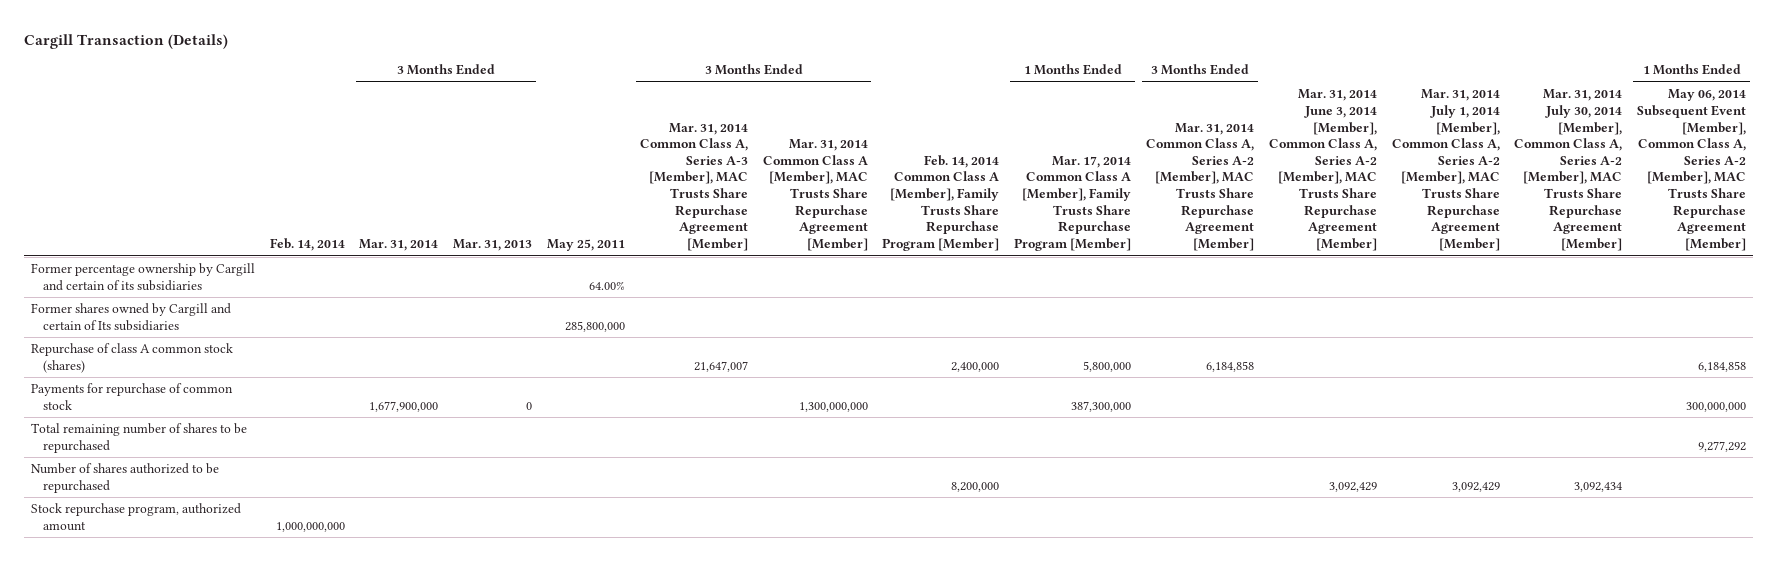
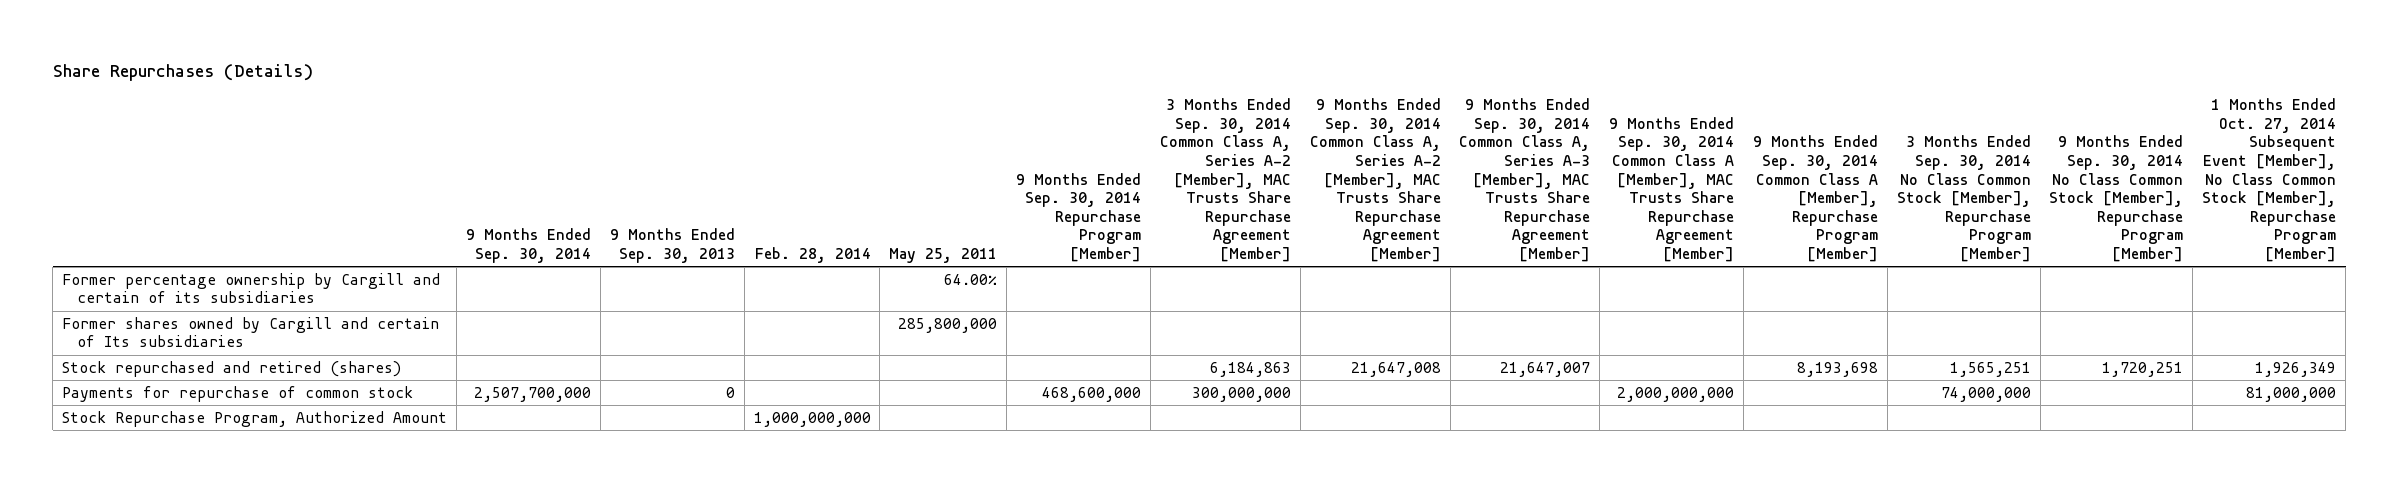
- Cargill Transaction (Details)
+ Share Repurchases (Details)
- | Feb. 14, 2014 | 3 Months Ended Mar. 31, 2014 | 3 Months Ended Mar. 31, 2013 | May 25, 2011 | 3 Months Ended Mar. 31, 2014 Common Class A, Series A-3 [Member], MAC Trusts Share Repurchase Agreement [Member] | 3 Months Ended Mar. 31, 2014 Common Class A [Member], MAC Trusts Share Repurchase Agreement [Member] | Feb. 14, 2014 Common Class A [Member], Family Trusts Share Repurchase Program [Member] | 1 Months Ended Mar. 17, 2014 Common Class A [Member], Family Trusts Share Repurchase Program [Member] | 3 Months Ended Mar. 31, 2014 Common Class A, Series A-2 [Member], MAC Trusts Share Repurchase Agreement [Member] | Mar. 31, 2014 June 3, 2014 [Member], Common Class A, Series A-2 [Member], MAC Trusts Share Repurchase Agreement [Member] | Mar. 31, 2014 July 1, 2014 [Member], Common Class A, Series A-2 [Member], MAC Trusts Share Repurchase Agreement [Member] | Mar. 31, 2014 July 30, 2014 [Member], Common Class A, Series A-2 [Member], MAC Trusts Share Repurchase Agreement [Member] | 1 Months Ended May 06, 2014 Subsequent Event [Member], Common Class A, Series A-2 [Member], MAC Trusts Share Repurchase Agreement [Member]
+ | 9 Months Ended Sep. 30, 2014 | 9 Months Ended Sep. 30, 2013 | Feb. 28, 2014 | May 25, 2011 | 9 Months Ended Sep. 30, 2014 Repurchase Program [Member] | 3 Months Ended Sep. 30, 2014 Common Class A, Series A-2 [Member], MAC Trusts Share Repurchase Agreement [Member] | 9 Months Ended Sep. 30, 2014 Common Class A, Series A-2 [Member], MAC Trusts Share Repurchase Agreement [Member] | 9 Months Ended Sep. 30, 2014 Common Class A, Series A-3 [Member], MAC Trusts Share Repurchase Agreement [Member] | 9 Months Ended Sep. 30, 2014 Common Class A [Member], MAC Trusts Share Repurchase Agreement [Member] | 9 Months Ended Sep. 30, 2014 Common Class A [Member], Repurchase Program [Member] | 3 Months Ended Sep. 30, 2014 No Class Common Stock [Member], Repurchase Program [Member] | 9 Months Ended Sep. 30, 2014 No Class Common Stock [Member], Repurchase Program [Member] | 1 Months Ended Oct. 27, 2014 Subsequent Event [Member], No Class Common Stock [Member], Repurchase Program [Member]
- Repurchase of class A common stock (shares) | | | | | 21,647,007 | | 2,400,000 | 5,800,000 | 6,184,858 | | | | 6,184,858
+ Stock repurchased and retired (shares) | | | | | | 6,184,863 | 21,647,008 | 21,647,007 | | 8,193,698 | 1,565,251 | 1,720,251 | 1,926,349
- Total remaining number of shares to be repurchased | | | | | | | | | | | | | 9,277,292
- Number of shares authorized to be repurchased | | | | | | | 8,200,000 | | | 3,092,429 | 3,092,429 | 3,092,434 |
- Stock repurchase program, authorized amount | 1,000,000,000 | | | | | | | | | | | |
+ Stock Repurchase Program, Authorized Amount | | | 1,000,000,000 | | | | | | | | | |

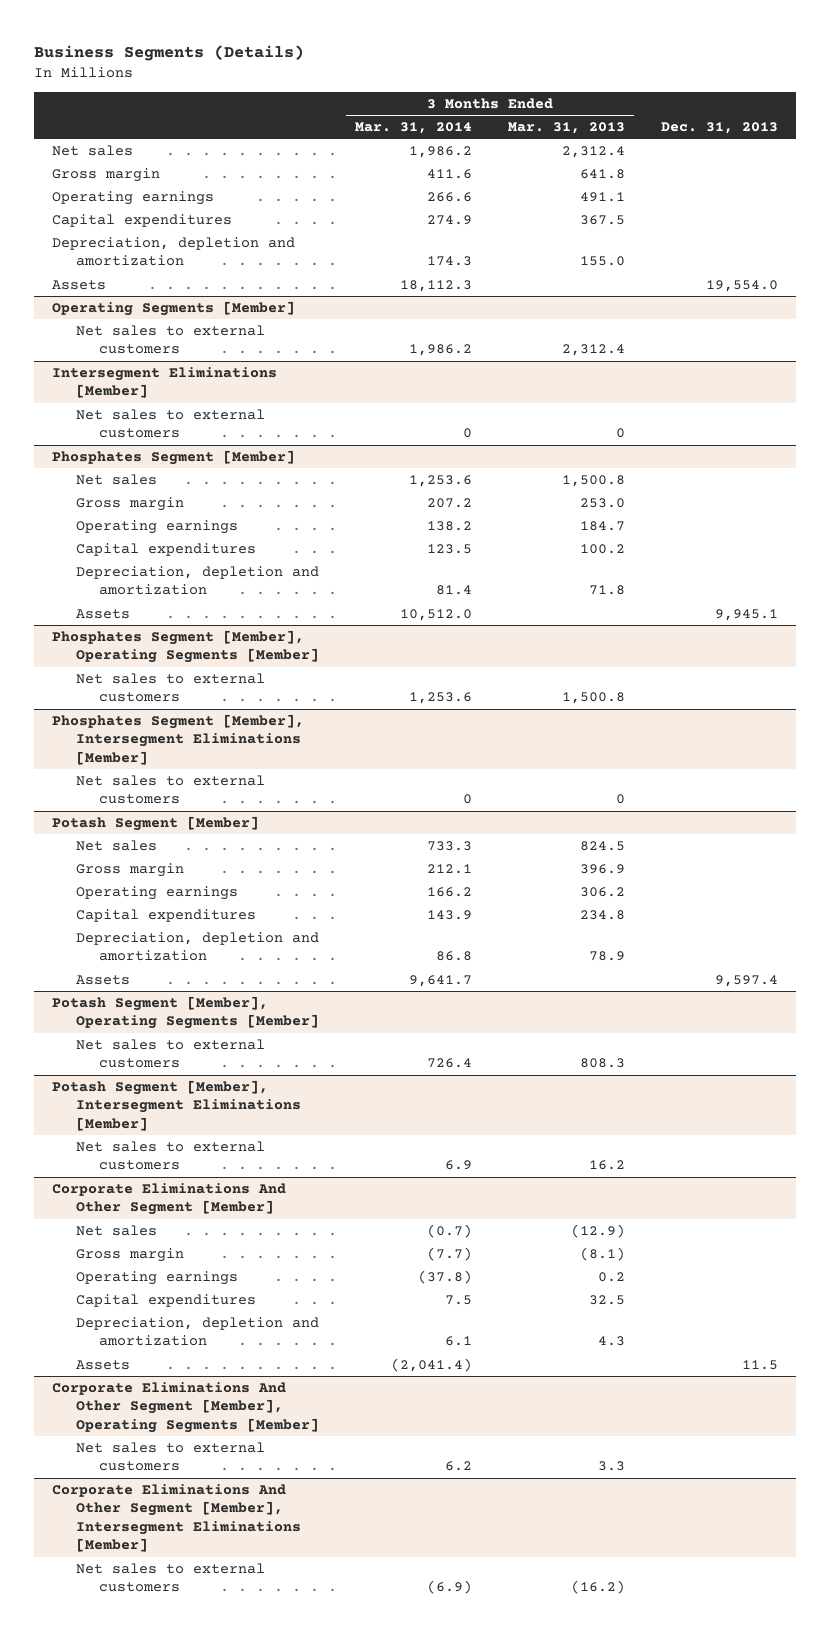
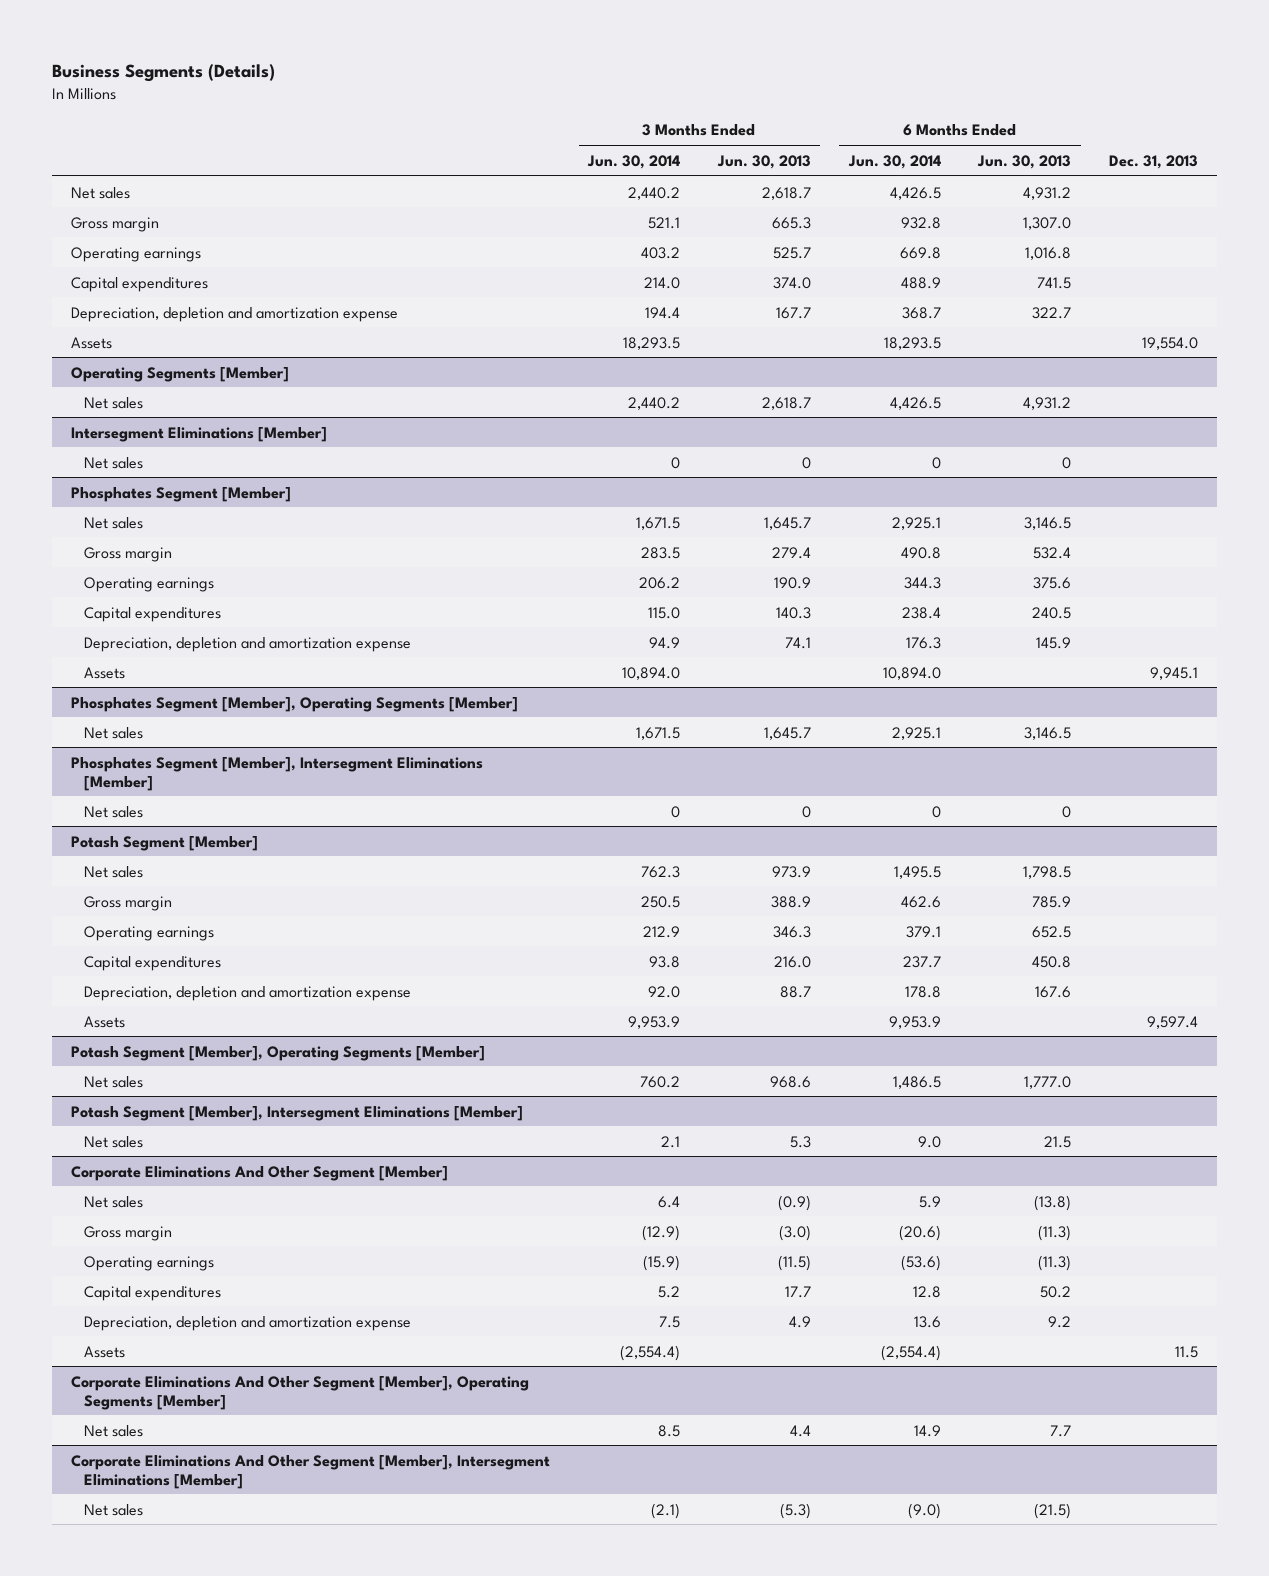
- | 3 Months Ended Mar. 31, 2014 | 3 Months Ended Mar. 31, 2013 | Dec. 31, 2013
+ | 3 Months Ended Jun. 30, 2014 | 3 Months Ended Jun. 30, 2013 | 6 Months Ended Jun. 30, 2014 | 6 Months Ended Jun. 30, 2013 | Dec. 31, 2013
- Depreciation, depletion and amortization | 174.3 | 155.0 |
+ Depreciation, depletion and amortization expense | 194.4 | 167.7 | 368.7 | 322.7 |
@ Operating Segments [Member]
- Net sales to external customers | 1,986.2 | 2,312.4 |
+ Net sales | 2,440.2 | 2,618.7 | 4,426.5 | 4,931.2 |
@ Intersegment Eliminations [Member]
- Net sales to external customers | 0 | 0 |
+ Net sales | 0 | 0 | 0 | 0 |
@ Phosphates Segment [Member]
- Depreciation, depletion and amortization | 81.4 | 71.8 |
+ Depreciation, depletion and amortization expense | 94.9 | 74.1 | 176.3 | 145.9 |
@ Phosphates Segment [Member], Operating Segments [Member]
- Net sales to external customers | 1,253.6 | 1,500.8 |
+ Net sales | 1,671.5 | 1,645.7 | 2,925.1 | 3,146.5 |
@ Phosphates Segment [Member], Intersegment Eliminations [Member]
- Net sales to external customers | 0 | 0 |
+ Net sales | 0 | 0 | 0 | 0 |
@ Potash Segment [Member]
- Depreciation, depletion and amortization | 86.8 | 78.9 |
+ Depreciation, depletion and amortization expense | 92.0 | 88.7 | 178.8 | 167.6 |
@ Potash Segment [Member], Operating Segments [Member]
- Net sales to external customers | 726.4 | 808.3 |
+ Net sales | 760.2 | 968.6 | 1,486.5 | 1,777.0 |
@ Potash Segment [Member], Intersegment Eliminations [Member]
- Net sales to external customers | 6.9 | 16.2 |
+ Net sales | 2.1 | 5.3 | 9.0 | 21.5 |
@ Corporate Eliminations And Other Segment [Member]
- Depreciation, depletion and amortization | 6.1 | 4.3 |
+ Depreciation, depletion and amortization expense | 7.5 | 4.9 | 13.6 | 9.2 |
@ Corporate Eliminations And Other Segment [Member], Operating Segments [Member]
- Net sales to external customers | 6.2 | 3.3 |
+ Net sales | 8.5 | 4.4 | 14.9 | 7.7 |
@ Corporate Eliminations And Other Segment [Member], Intersegment Eliminations [Member]
- Net sales to external customers | (6.9) | (16.2) |
+ Net sales | (2.1) | (5.3) | (9.0) | (21.5) |

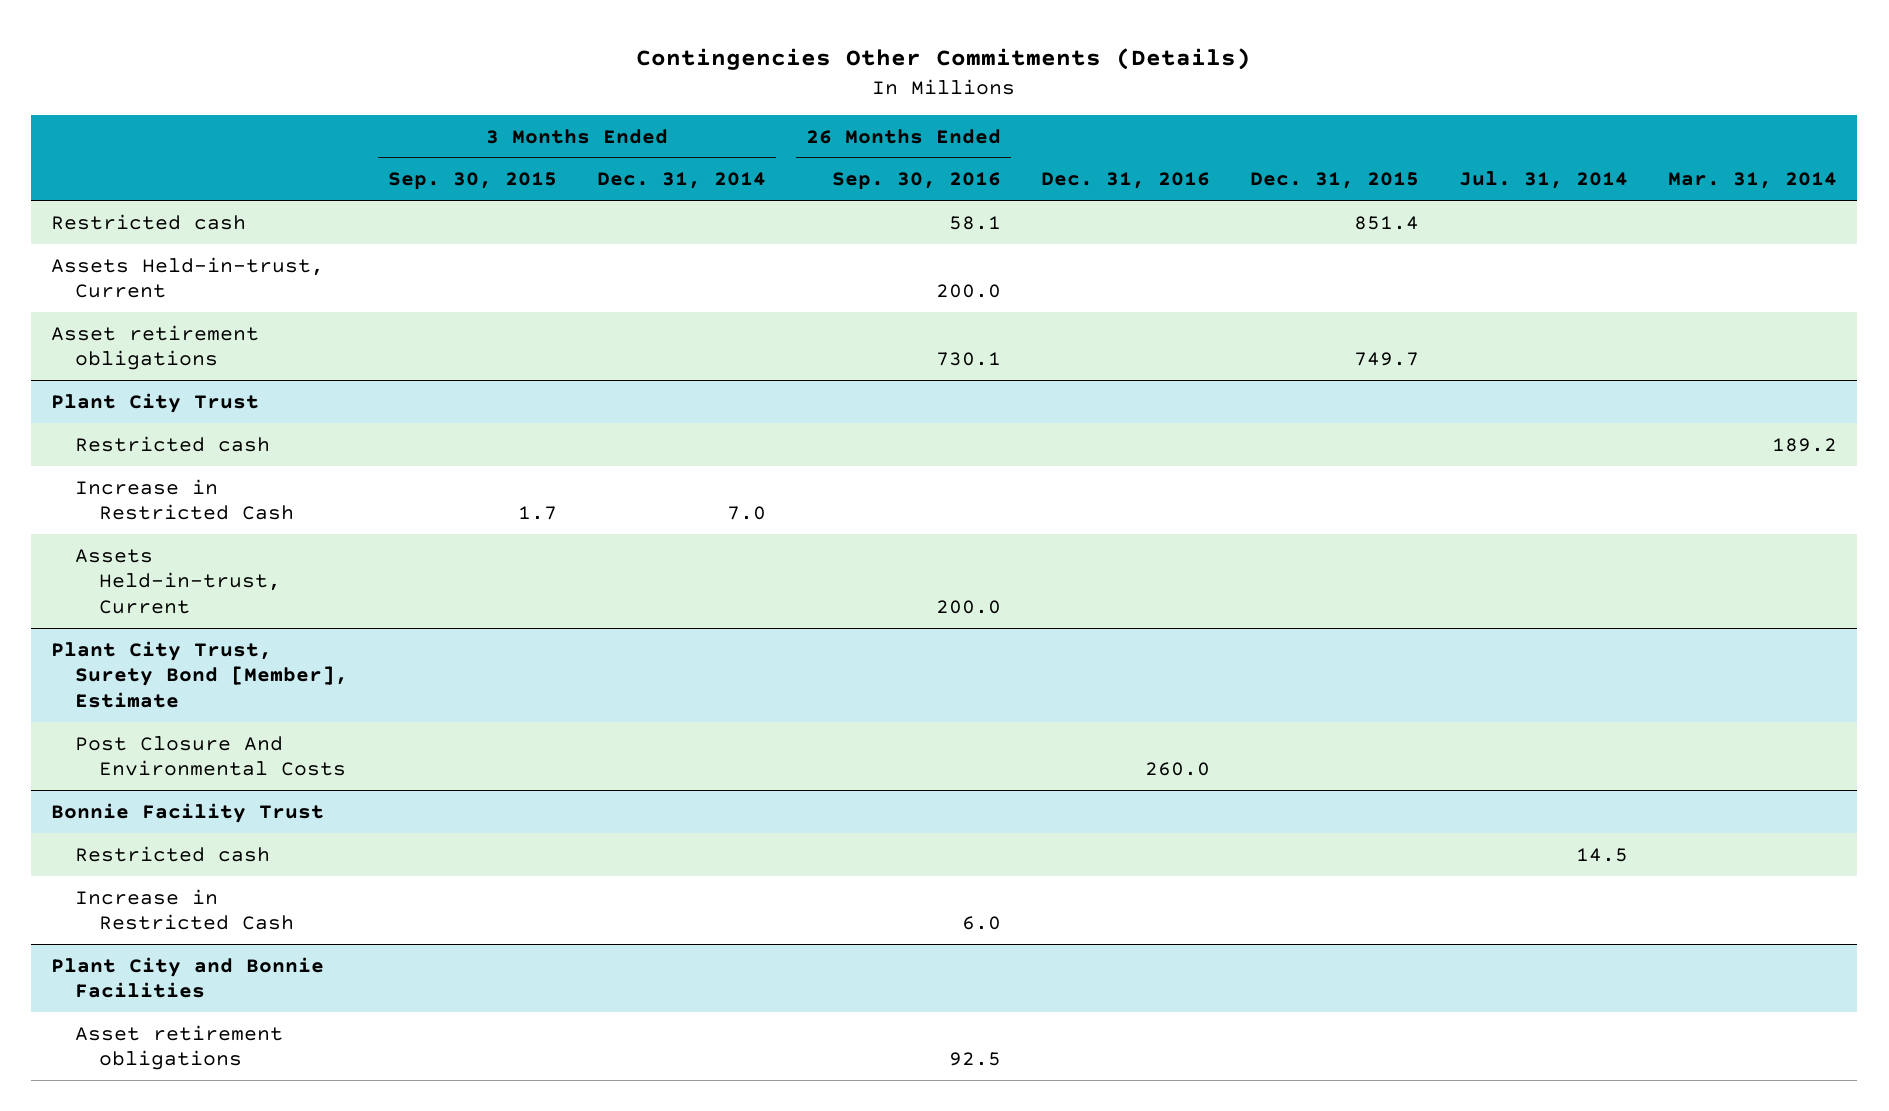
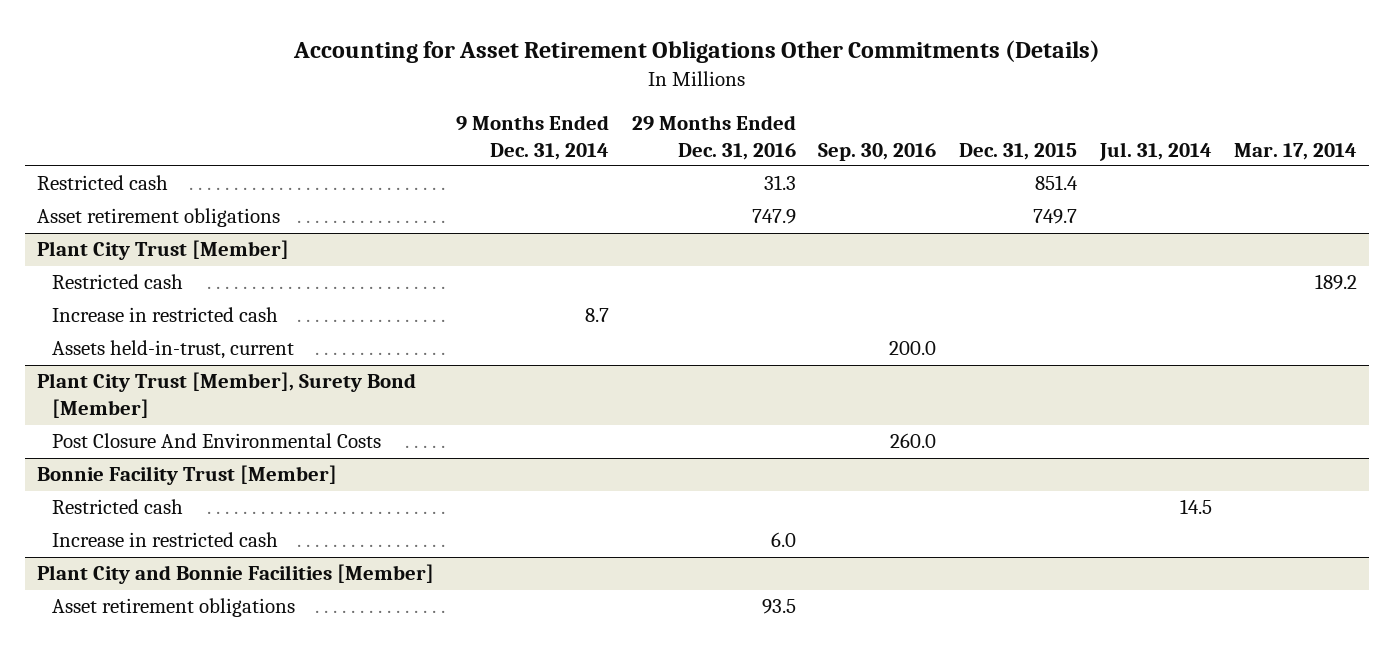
- Contingencies Other Commitments (Details)
+ Accounting for Asset Retirement Obligations Other Commitments (Details)
- | 3 Months Ended Sep. 30, 2015 | 3 Months Ended Dec. 31, 2014 | 26 Months Ended Sep. 30, 2016 | Dec. 31, 2016 | Dec. 31, 2015 | Jul. 31, 2014 | Mar. 31, 2014
+ | 9 Months Ended Dec. 31, 2014 | 29 Months Ended Dec. 31, 2016 | Sep. 30, 2016 | Dec. 31, 2015 | Jul. 31, 2014 | Mar. 17, 2014
- Assets Held-in-trust, Current | | | 200.0 | | | |
- Plant City Trust
+ Plant City Trust [Member]
- Increase in Restricted Cash | 1.7 | 7.0 | | | | |
- Assets Held-in-trust, Current | | | 200.0 | | | |
- Plant City Trust, Surety Bond [Member], Estimate
+ Increase in restricted cash | 8.7 | | | | |
+ Assets held-in-trust, current | | | 200.0 | | |
+ Plant City Trust [Member], Surety Bond [Member]
- Bonnie Facility Trust
+ Bonnie Facility Trust [Member]
- Increase in Restricted Cash | | | 6.0 | | | |
- Plant City and Bonnie Facilities
+ Increase in restricted cash | | 6.0 | | | |
+ Plant City and Bonnie Facilities [Member]

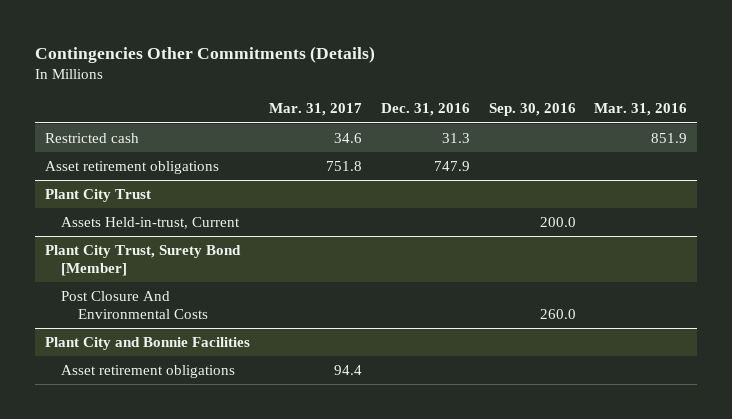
- Accounting for Asset Retirement Obligations Other Commitments (Details)
+ Contingencies Other Commitments (Details)
- | 9 Months Ended Dec. 31, 2014 | 29 Months Ended Dec. 31, 2016 | Sep. 30, 2016 | Dec. 31, 2015 | Jul. 31, 2014 | Mar. 17, 2014
+ | Mar. 31, 2017 | Dec. 31, 2016 | Sep. 30, 2016 | Mar. 31, 2016
- Plant City Trust [Member]
- Restricted cash | | | | | | 189.2
- Increase in restricted cash | 8.7 | | | | |
- Assets held-in-trust, current | | | 200.0 | | |
- Plant City Trust [Member], Surety Bond [Member]
+ Plant City Trust
+ Assets Held-in-trust, Current | | | 200.0 |
+ Plant City Trust, Surety Bond [Member]
- Bonnie Facility Trust [Member]
- Restricted cash | | | | | 14.5 |
- Increase in restricted cash | | 6.0 | | | |
- Plant City and Bonnie Facilities [Member]
+ Plant City and Bonnie Facilities

